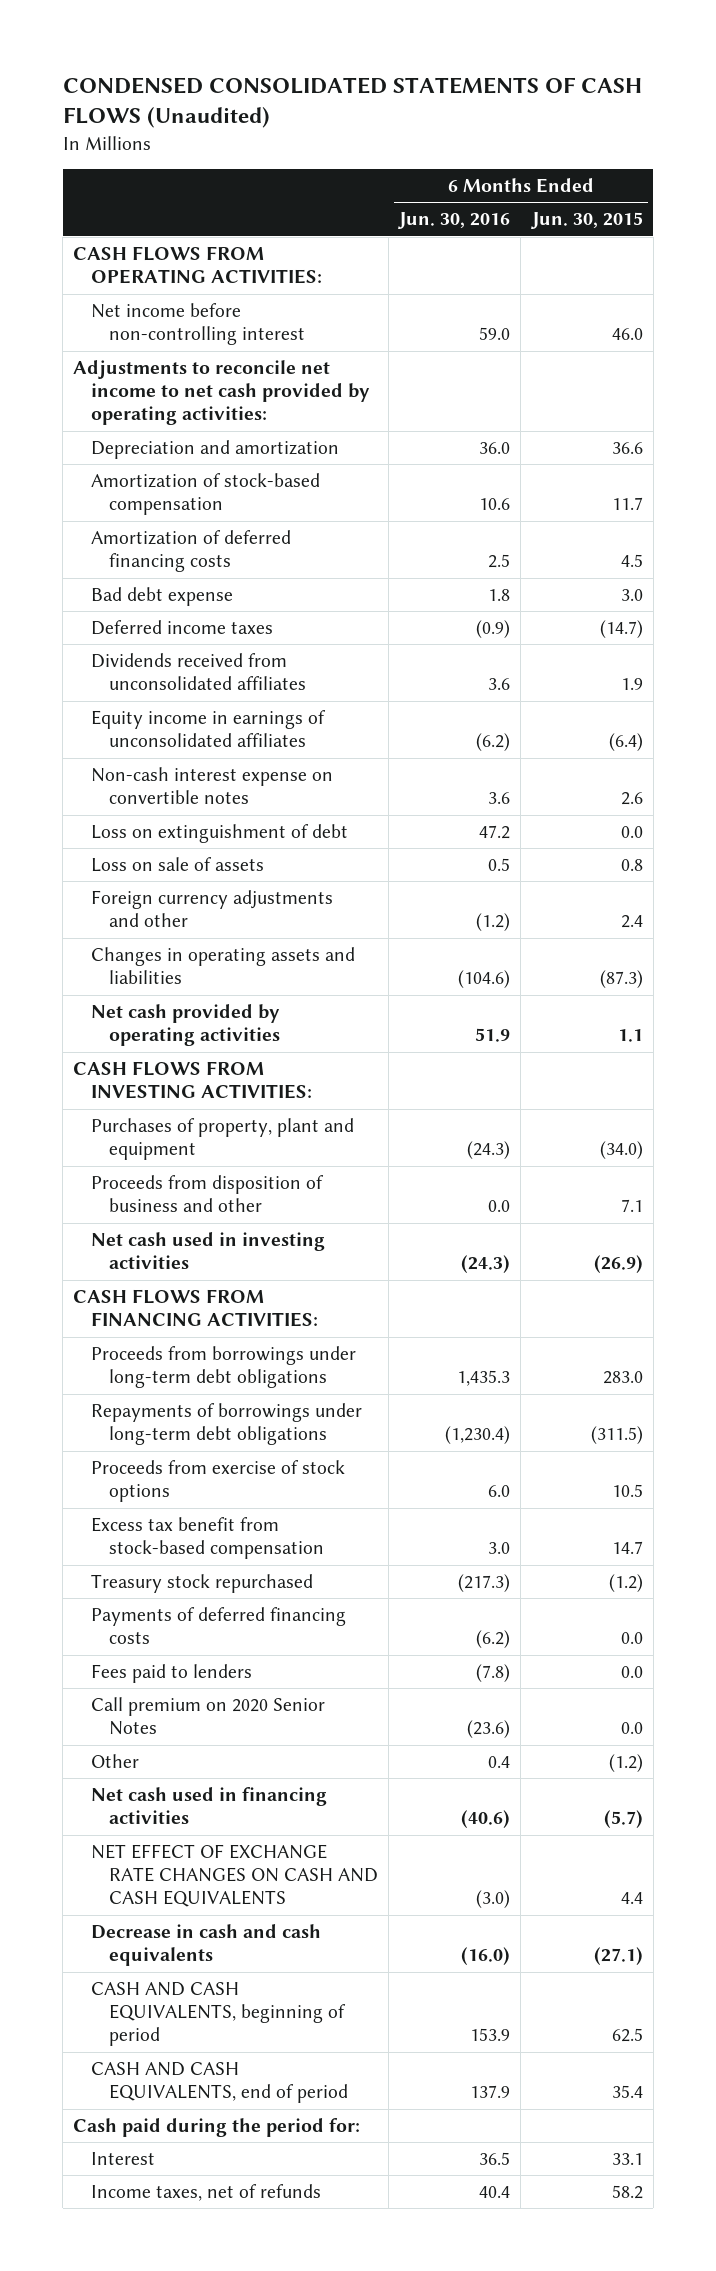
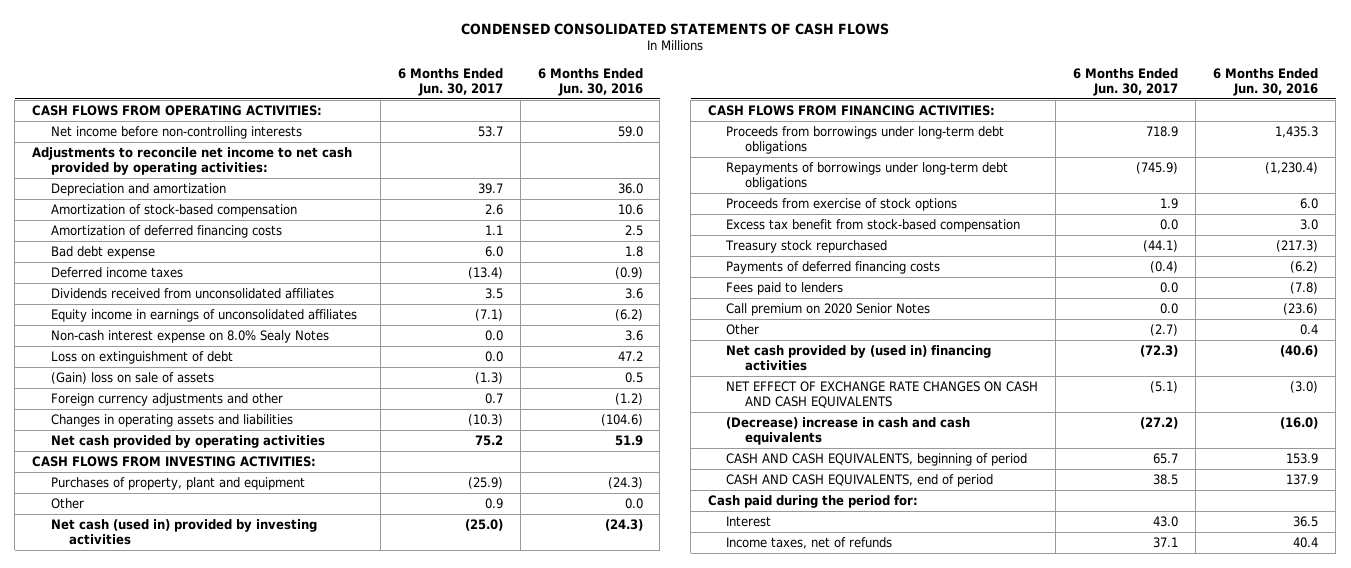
- CONDENSED CONSOLIDATED STATEMENTS OF CASH FLOWS (Unaudited)
+ CONDENSED CONSOLIDATED STATEMENTS OF CASH FLOWS
- | 6 Months Ended Jun. 30, 2016 | 6 Months Ended Jun. 30, 2015
+ | 6 Months Ended Jun. 30, 2017 | 6 Months Ended Jun. 30, 2016
- Net income before non-controlling interest | 59.0 | 46.0
+ Net income before non-controlling interests | 53.7 | 59.0
- Non-cash interest expense on convertible notes | 3.6 | 2.6
+ Non-cash interest expense on 8.0% Sealy Notes | 0.0 | 3.6
- Loss on sale of assets | 0.5 | 0.8
+ (Gain) loss on sale of assets | (1.3) | 0.5
- Proceeds from disposition of business and other | 0.0 | 7.1
- Net cash used in investing activities | (24.3) | (26.9)
+ Other | 0.9 | 0.0
+ Net cash (used in) provided by investing activities | (25.0) | (24.3)
- Net cash used in financing activities | (40.6) | (5.7)
+ Net cash provided by (used in) financing activities | (72.3) | (40.6)
- Decrease in cash and cash equivalents | (16.0) | (27.1)
+ (Decrease) increase in cash and cash equivalents | (27.2) | (16.0)

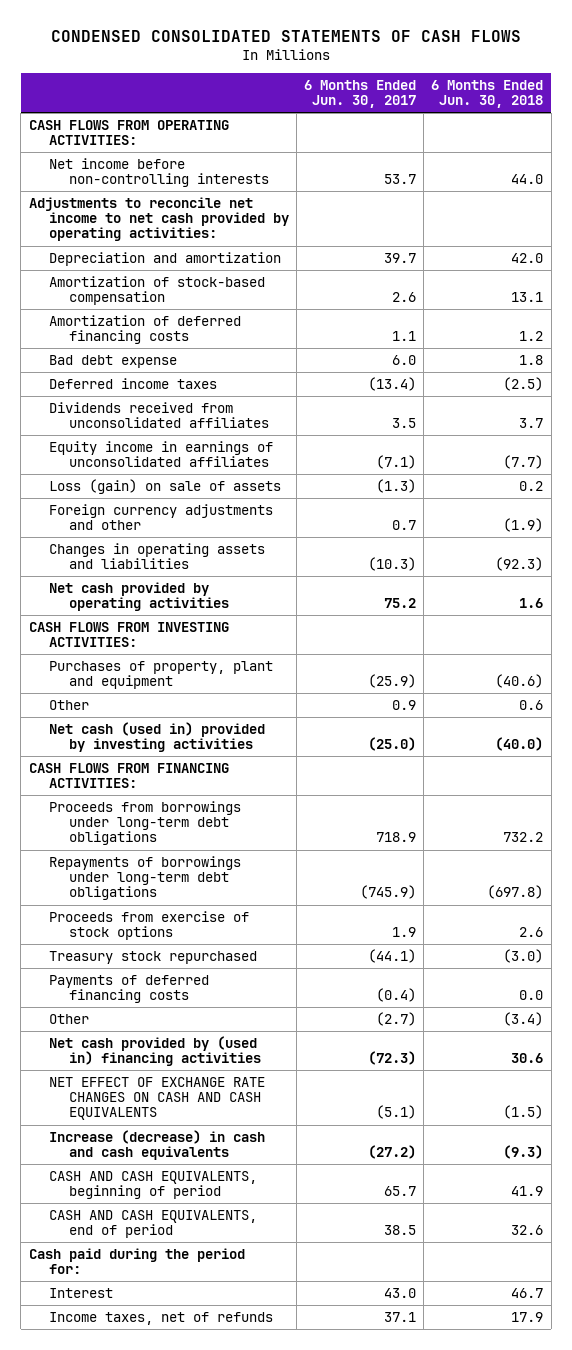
- | 6 Months Ended Jun. 30, 2017 | 6 Months Ended Jun. 30, 2016
+ | 6 Months Ended Jun. 30, 2017 | 6 Months Ended Jun. 30, 2018
- Non-cash interest expense on 8.0% Sealy Notes | 0.0 | 3.6
- Loss on extinguishment of debt | 0.0 | 47.2
- (Gain) loss on sale of assets | (1.3) | 0.5
+ Loss (gain) on sale of assets | (1.3) | 0.2
- Excess tax benefit from stock-based compensation | 0.0 | 3.0
- Fees paid to lenders | 0.0 | (7.8)
- Call premium on 2020 Senior Notes | 0.0 | (23.6)
- (Decrease) increase in cash and cash equivalents | (27.2) | (16.0)
+ Increase (decrease) in cash and cash equivalents | (27.2) | (9.3)

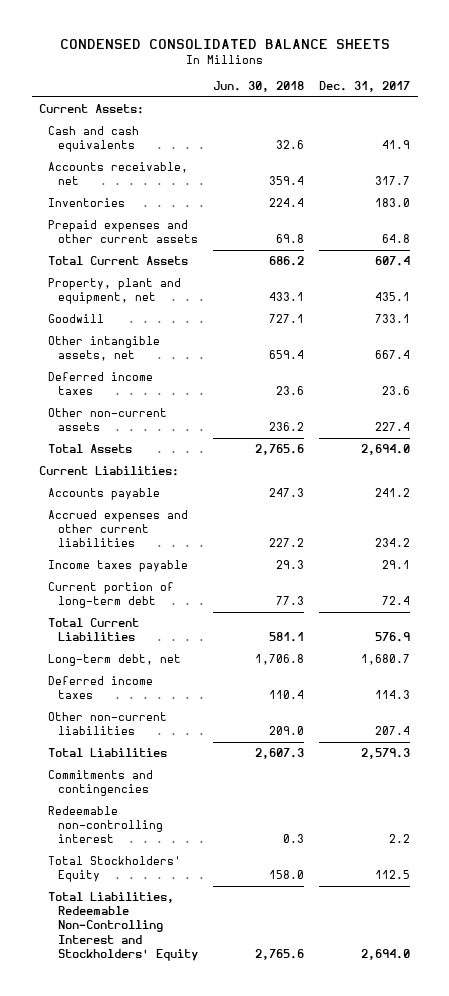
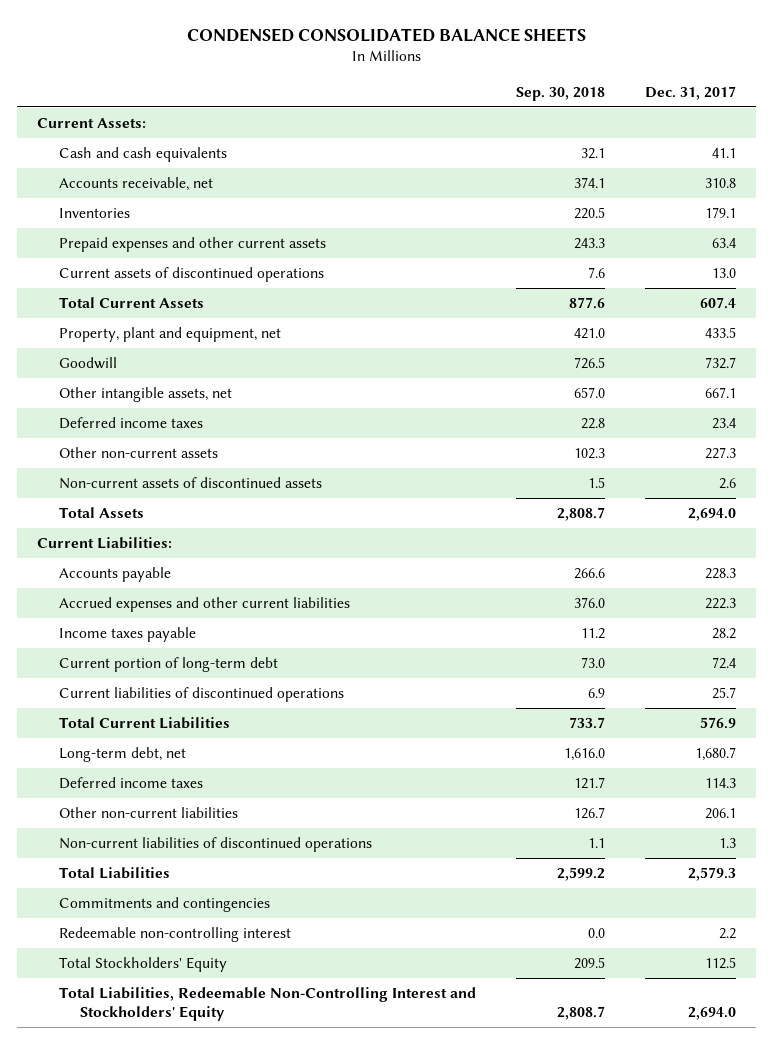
- | Jun. 30, 2018 | Dec. 31, 2017
+ | Sep. 30, 2018 | Dec. 31, 2017
- Cash and cash equivalents | 32.6 | 41.9
- Accounts receivable, net | 359.4 | 317.7
- Inventories | 224.4 | 183.0
- Prepaid expenses and other current assets | 69.8 | 64.8
+ Cash and cash equivalents | 32.1 | 41.1
+ Accounts receivable, net | 374.1 | 310.8
+ Inventories | 220.5 | 179.1
+ Prepaid expenses and other current assets | 243.3 | 63.4
+ Current assets of discontinued operations | 7.6 | 13.0
- Property, plant and equipment, net | 433.1 | 435.1
- Goodwill | 727.1 | 733.1
- Other intangible assets, net | 659.4 | 667.4
- Deferred income taxes | 23.6 | 23.6
- Other non-current assets | 236.2 | 227.4
+ Property, plant and equipment, net | 421.0 | 433.5
+ Goodwill | 726.5 | 732.7
+ Other intangible assets, net | 657.0 | 667.1
+ Deferred income taxes | 22.8 | 23.4
+ Other non-current assets | 102.3 | 227.3
+ Non-current assets of discontinued assets | 1.5 | 2.6
- Accounts payable | 247.3 | 241.2
- Accrued expenses and other current liabilities | 227.2 | 234.2
- Income taxes payable | 29.3 | 29.1
+ Accounts payable | 266.6 | 228.3
+ Accrued expenses and other current liabilities | 376.0 | 222.3
+ Income taxes payable | 11.2 | 28.2
+ Current liabilities of discontinued operations | 6.9 | 25.7
- Other non-current liabilities | 209.0 | 207.4
+ Other non-current liabilities | 126.7 | 206.1
+ Non-current liabilities of discontinued operations | 1.1 | 1.3

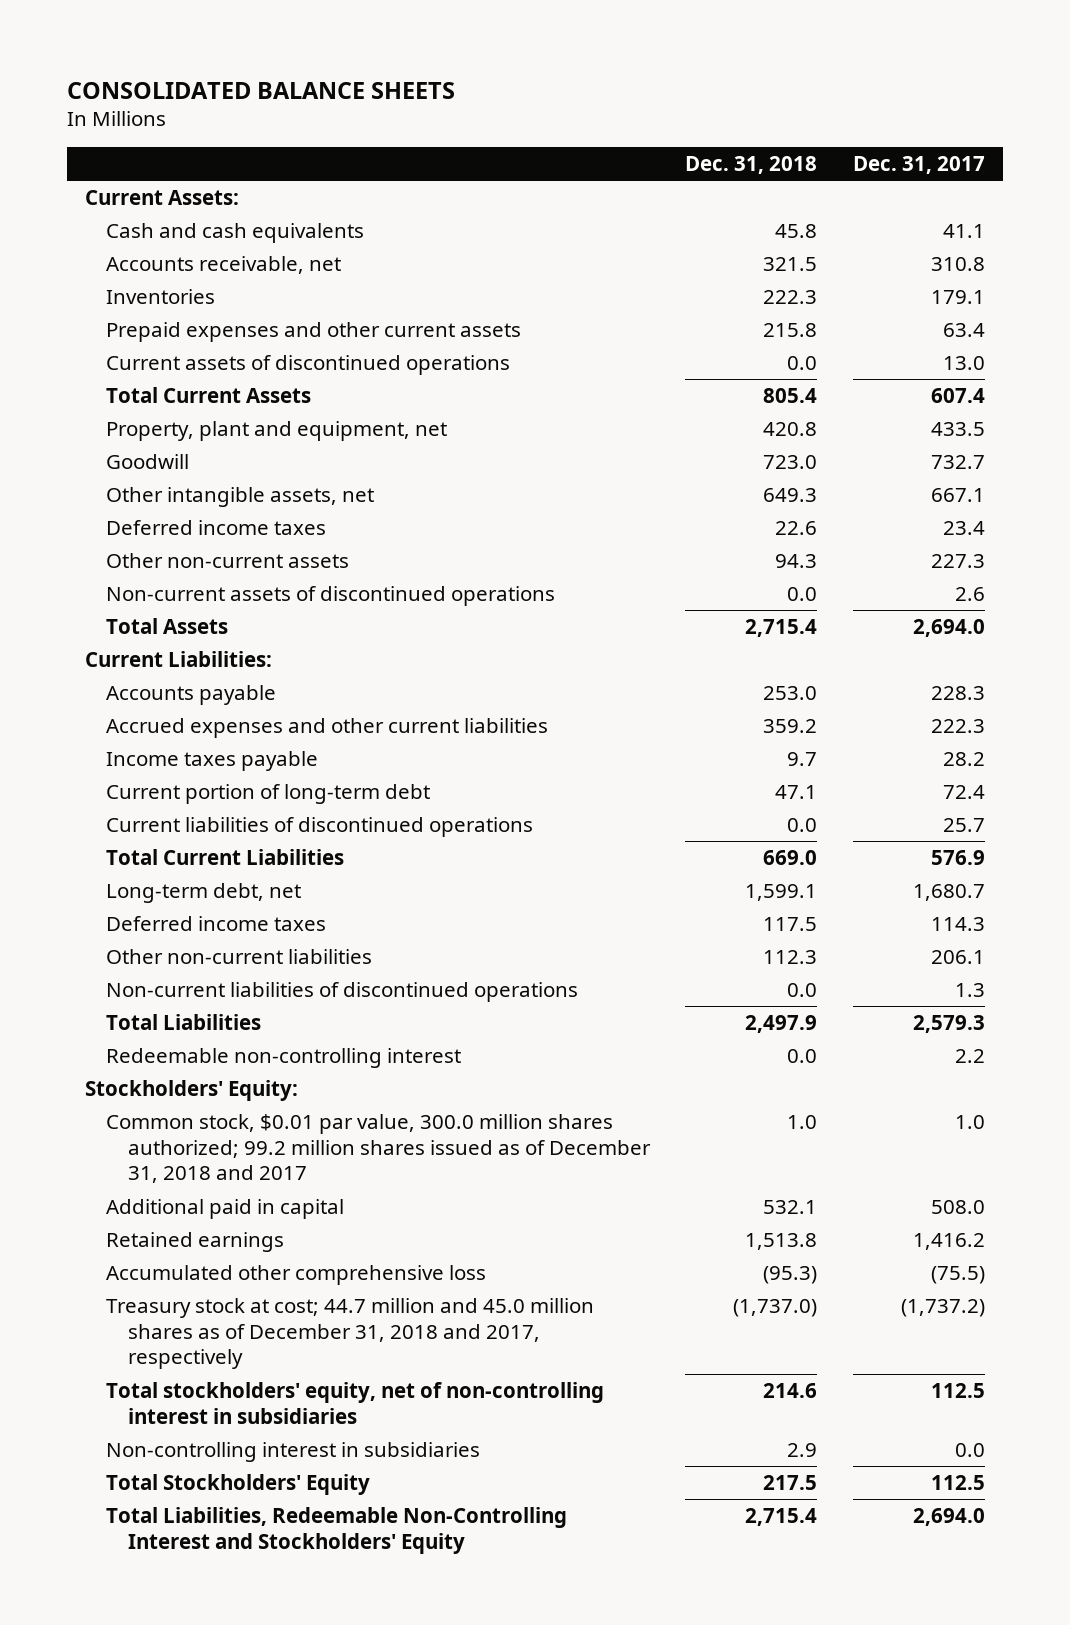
- CONDENSED CONSOLIDATED BALANCE SHEETS
+ CONSOLIDATED BALANCE SHEETS
- | Sep. 30, 2018 | Dec. 31, 2017
+ | Dec. 31, 2018 | Dec. 31, 2017
- Non-current assets of discontinued assets | 1.5 | 2.6
+ Non-current assets of discontinued operations | 0.0 | 2.6
- Commitments and contingencies
+ Stockholders' Equity:
+ Common stock, $0.01 par value, 300.0 million shares authorized; 99.2 million shares issued as of December 31, 2018 and 2017 | 1.0 | 1.0
+ Additional paid in capital | 532.1 | 508.0
+ Retained earnings | 1,513.8 | 1,416.2
+ Accumulated other comprehensive loss | (95.3) | (75.5)
+ Treasury stock at cost; 44.7 million and 45.0 million shares as of December 31, 2018 and 2017, respectively | (1,737.0) | (1,737.2)
+ Total stockholders' equity, net of non-controlling interest in subsidiaries | 214.6 | 112.5
+ Non-controlling interest in subsidiaries | 2.9 | 0.0

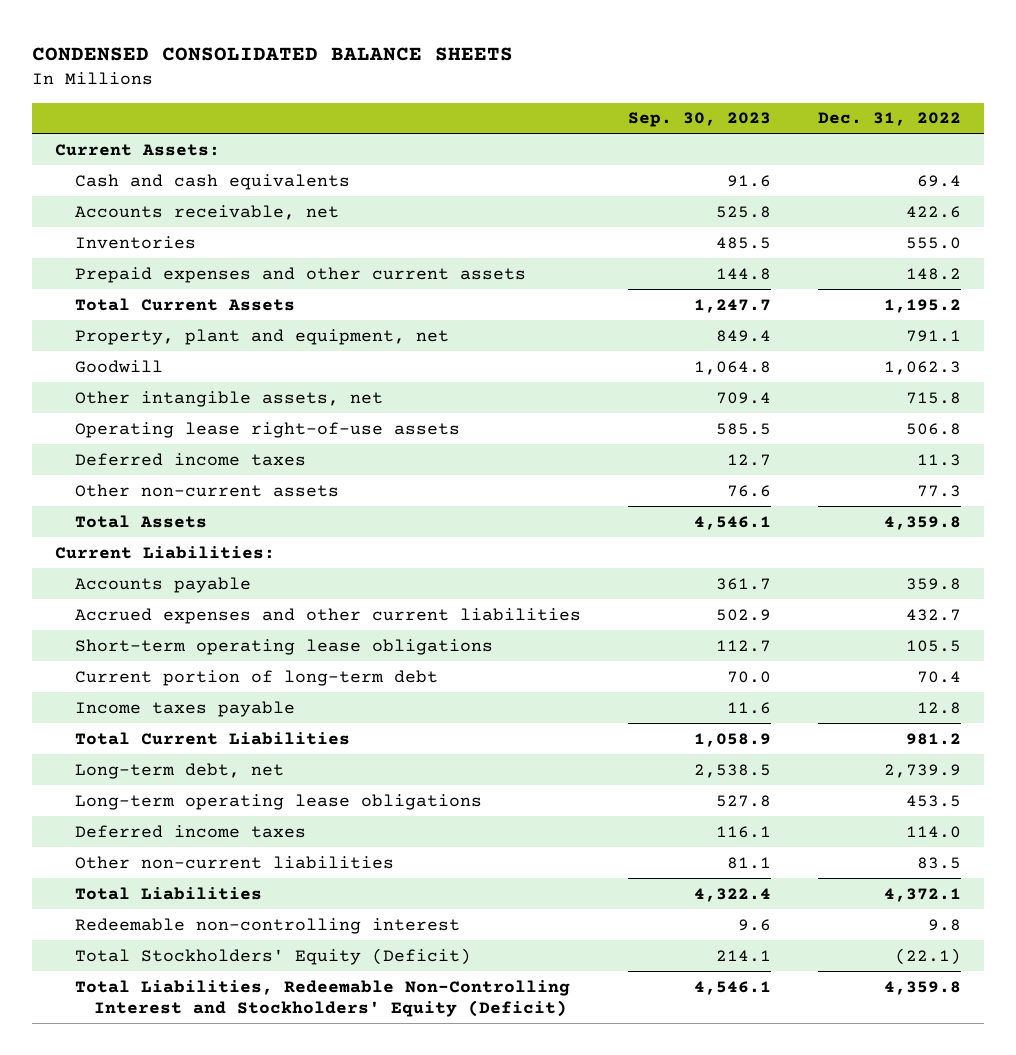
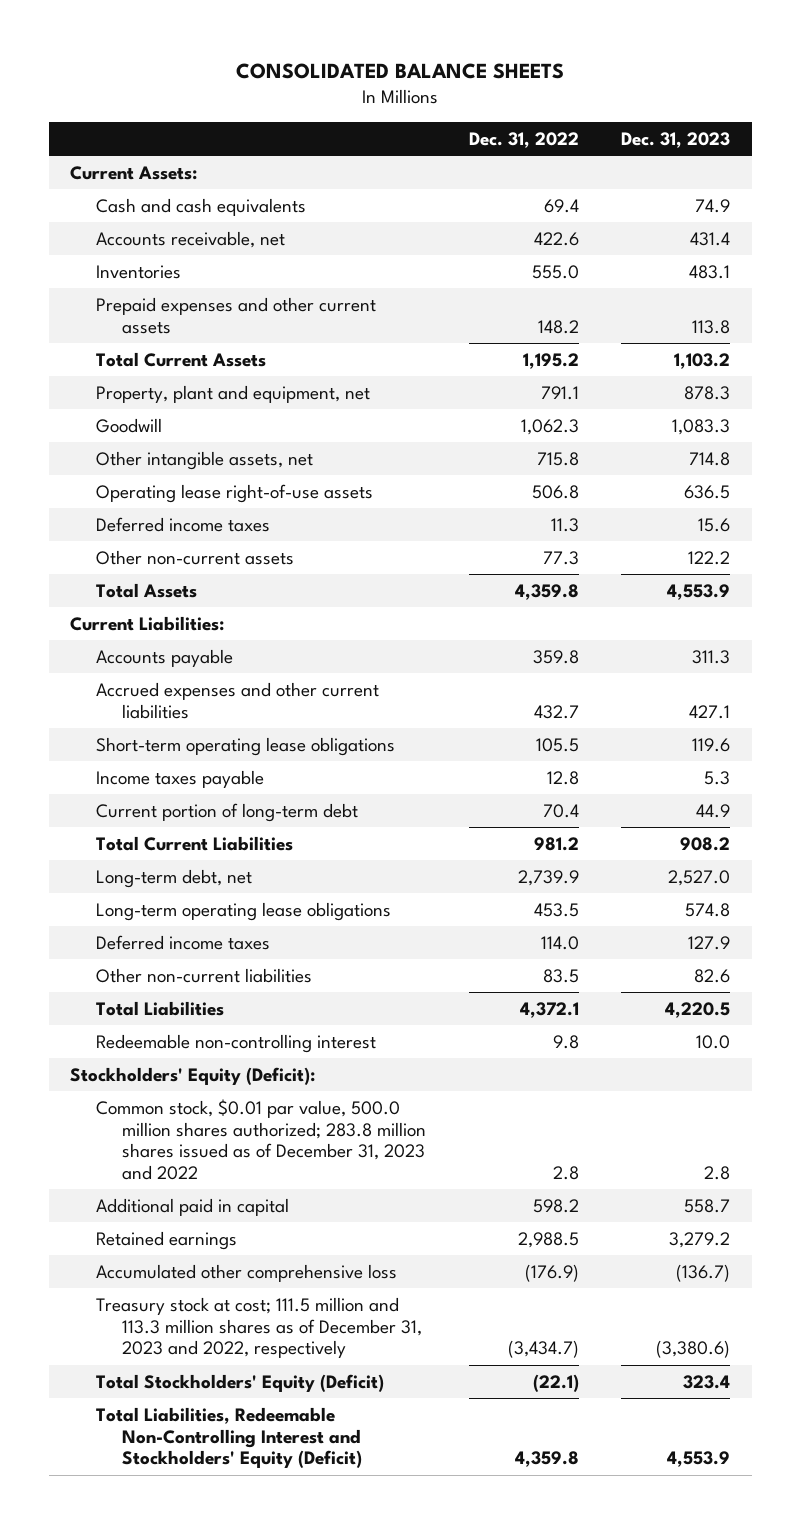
- CONDENSED CONSOLIDATED BALANCE SHEETS
+ CONSOLIDATED BALANCE SHEETS
- | Sep. 30, 2023 | Dec. 31, 2022
+ | Dec. 31, 2022 | Dec. 31, 2023
moved down: Current portion of long-term debt | 70.4 | 44.9
+ Stockholders' Equity (Deficit):
+ Common stock, $0.01 par value, 500.0 million shares authorized; 283.8 million shares issued as of December 31, 2023 and 2022 | 2.8 | 2.8
+ Additional paid in capital | 598.2 | 558.7
+ Retained earnings | 2,988.5 | 3,279.2
+ Accumulated other comprehensive loss | (176.9) | (136.7)
+ Treasury stock at cost; 111.5 million and 113.3 million shares as of December 31, 2023 and 2022, respectively | (3,434.7) | (3,380.6)

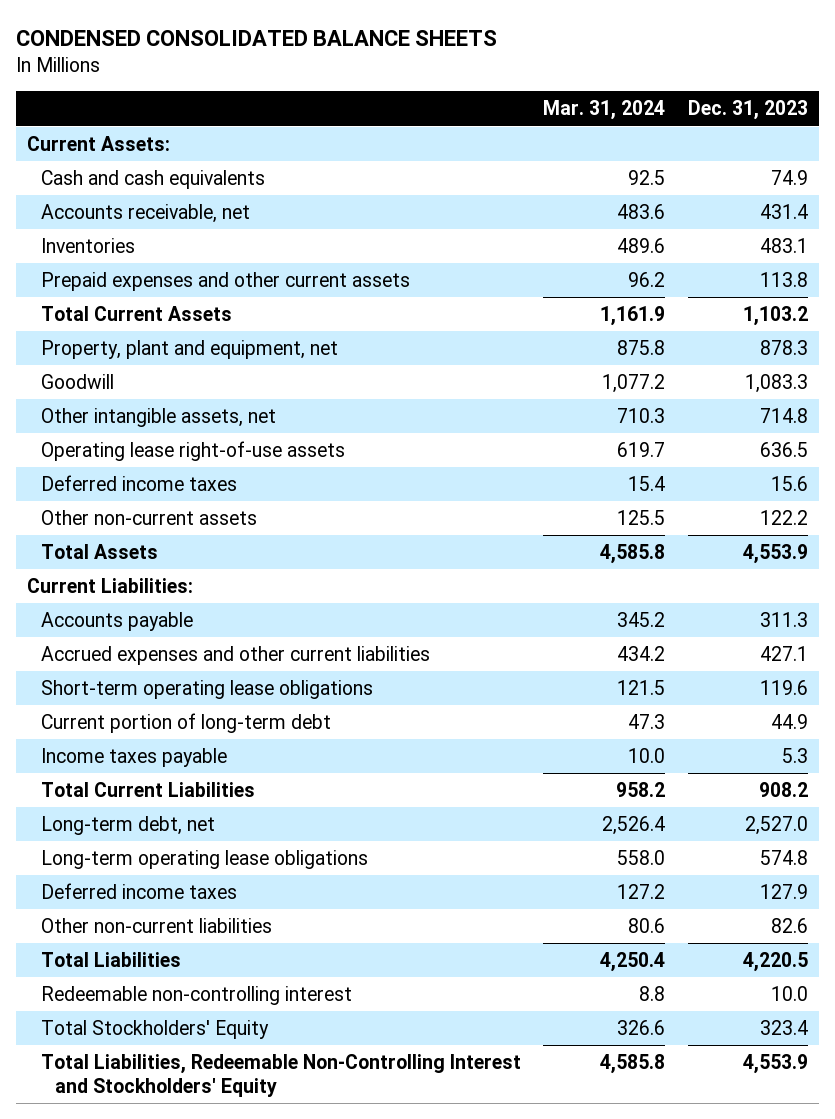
- CONSOLIDATED BALANCE SHEETS
+ CONDENSED CONSOLIDATED BALANCE SHEETS
- | Dec. 31, 2022 | Dec. 31, 2023
+ | Mar. 31, 2024 | Dec. 31, 2023
moved down: Income taxes payable | 10.0 | 5.3
- Stockholders' Equity (Deficit):
- Common stock, $0.01 par value, 500.0 million shares authorized; 283.8 million shares issued as of December 31, 2023 and 2022 | 2.8 | 2.8
- Additional paid in capital | 598.2 | 558.7
- Retained earnings | 2,988.5 | 3,279.2
- Accumulated other comprehensive loss | (176.9) | (136.7)
- Treasury stock at cost; 111.5 million and 113.3 million shares as of December 31, 2023 and 2022, respectively | (3,434.7) | (3,380.6)
- Total Stockholders' Equity (Deficit) | (22.1) | 323.4
- Total Liabilities, Redeemable Non-Controlling Interest and Stockholders' Equity (Deficit) | 4,359.8 | 4,553.9
+ Total Stockholders' Equity | 326.6 | 323.4
+ Total Liabilities, Redeemable Non-Controlling Interest and Stockholders' Equity | 4,585.8 | 4,553.9

